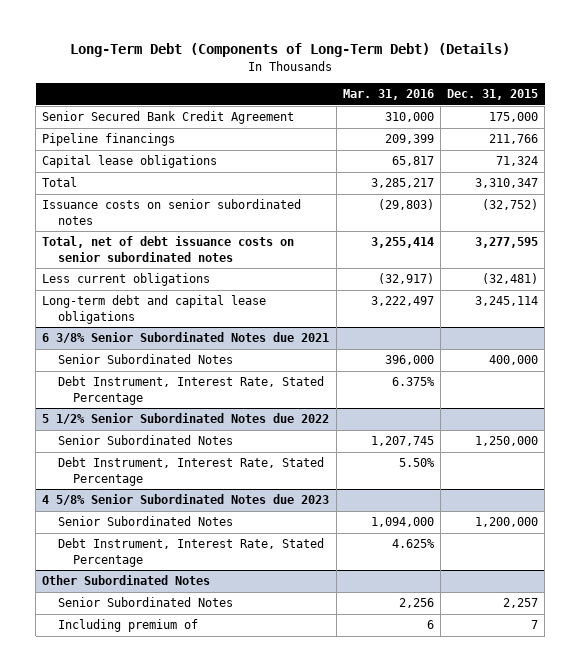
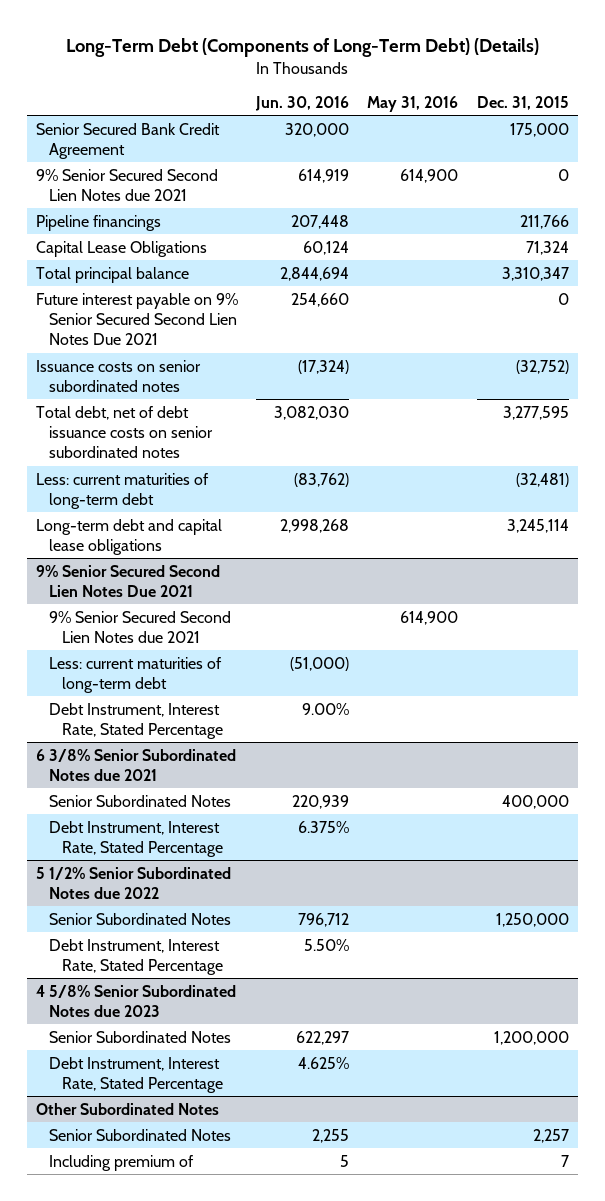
- | Mar. 31, 2016 | Dec. 31, 2015
+ | Jun. 30, 2016 | May 31, 2016 | Dec. 31, 2015
+ 9% Senior Secured Second Lien Notes due 2021 | 614,919 | 614,900 | 0
- Capital lease obligations | 65,817 | 71,324
- Total | 3,285,217 | 3,310,347
+ Capital Lease Obligations | 60,124 | | 71,324
+ Total principal balance | 2,844,694 | | 3,310,347
+ Future interest payable on 9% Senior Secured Second Lien Notes Due 2021 | 254,660 | | 0
- Total, net of debt issuance costs on senior subordinated notes | 3,255,414 | 3,277,595
- Less current obligations | (32,917) | (32,481)
+ Total debt, net of debt issuance costs on senior subordinated notes | 3,082,030 | | 3,277,595
+ Less: current maturities of long-term debt | (83,762) | | (32,481)
+ 9% Senior Secured Second Lien Notes Due 2021
+ 9% Senior Secured Second Lien Notes due 2021 | | 614,900 |
+ Less: current maturities of long-term debt | (51,000) | |
+ Debt Instrument, Interest Rate, Stated Percentage | 9.00% | |

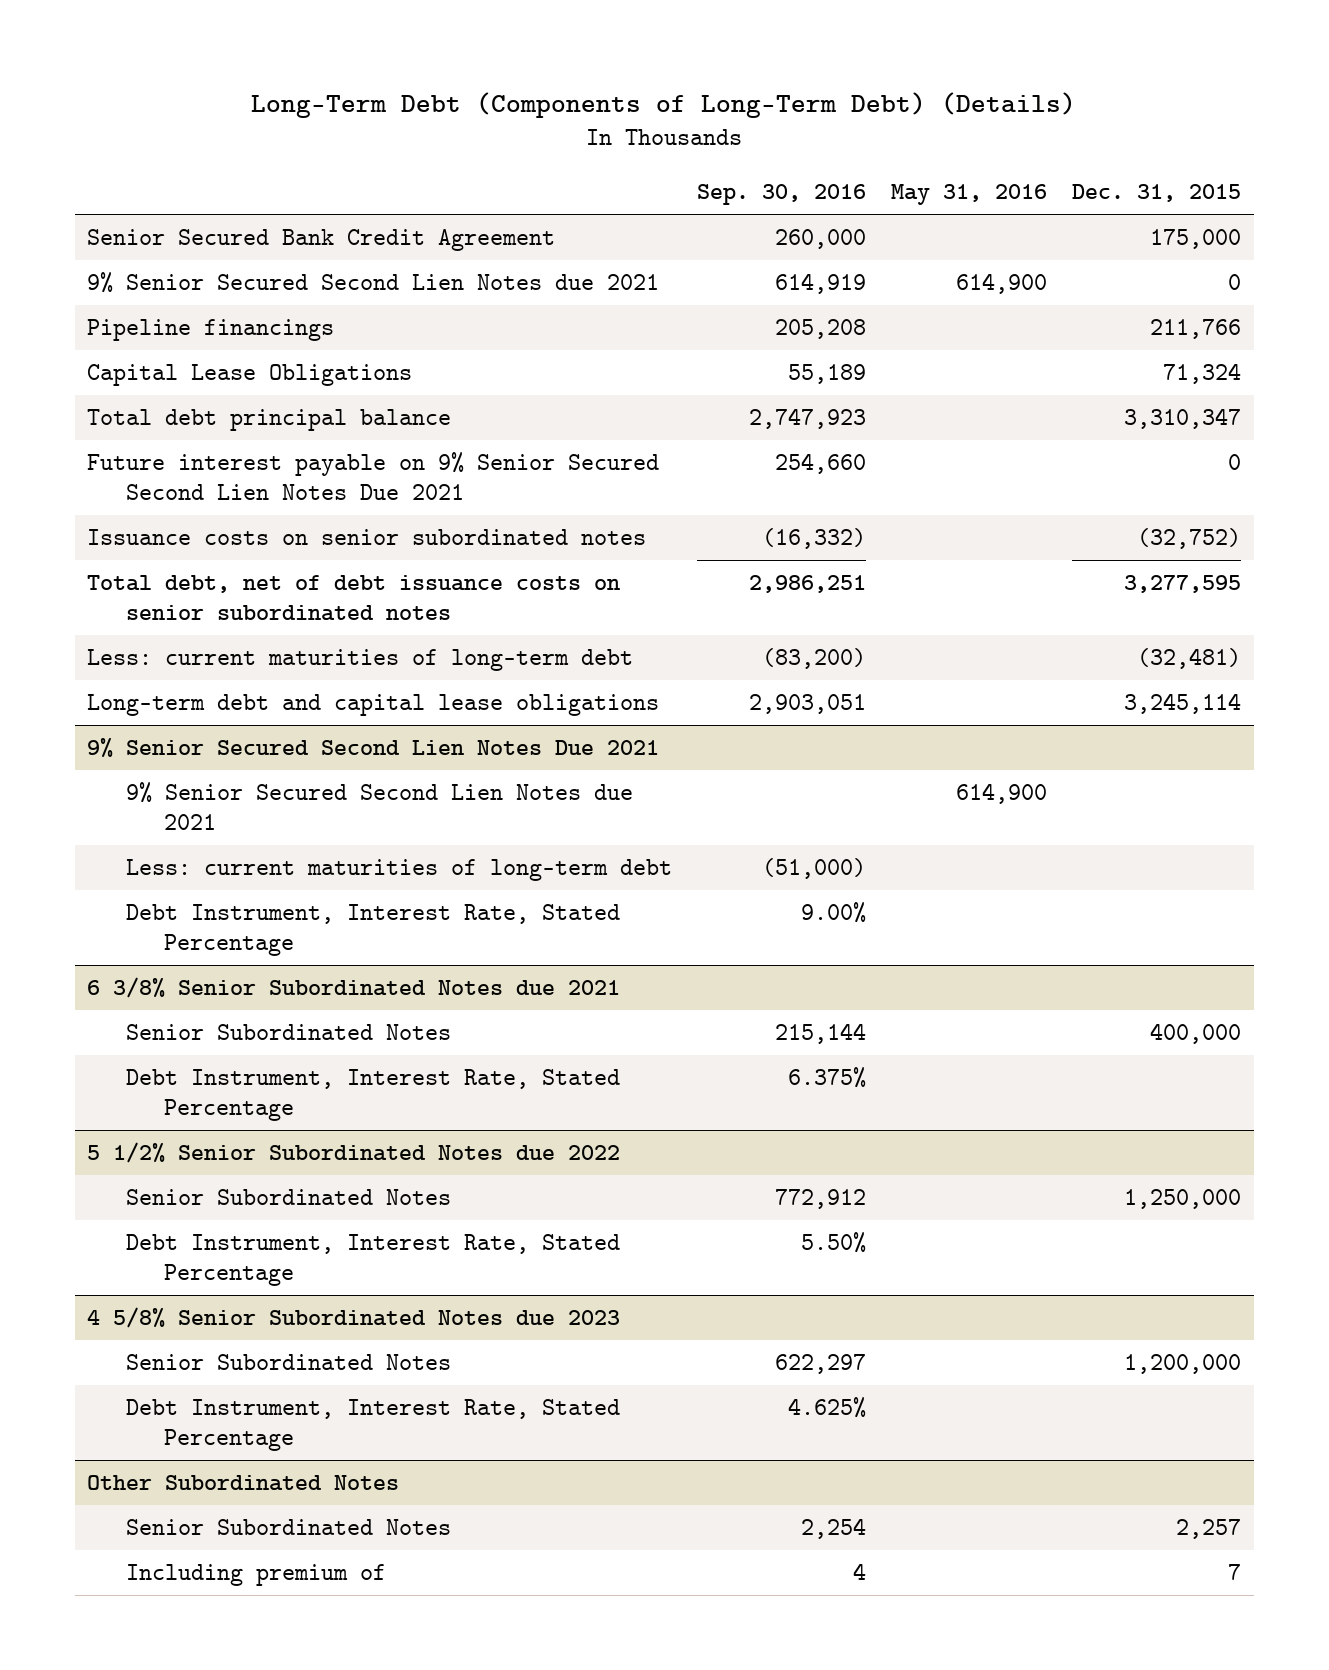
- | Jun. 30, 2016 | May 31, 2016 | Dec. 31, 2015
+ | Sep. 30, 2016 | May 31, 2016 | Dec. 31, 2015
- Total principal balance | 2,844,694 | | 3,310,347
+ Total debt principal balance | 2,747,923 | | 3,310,347

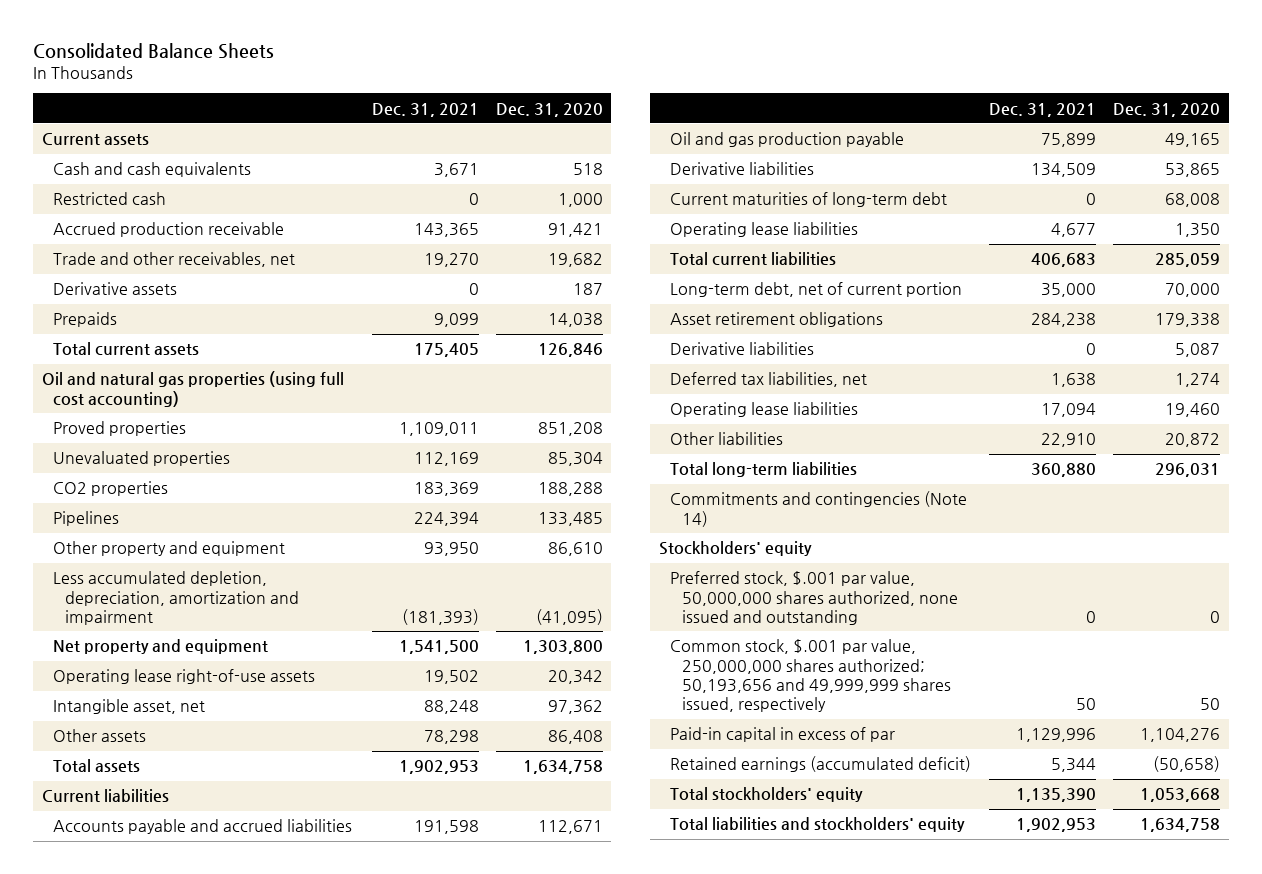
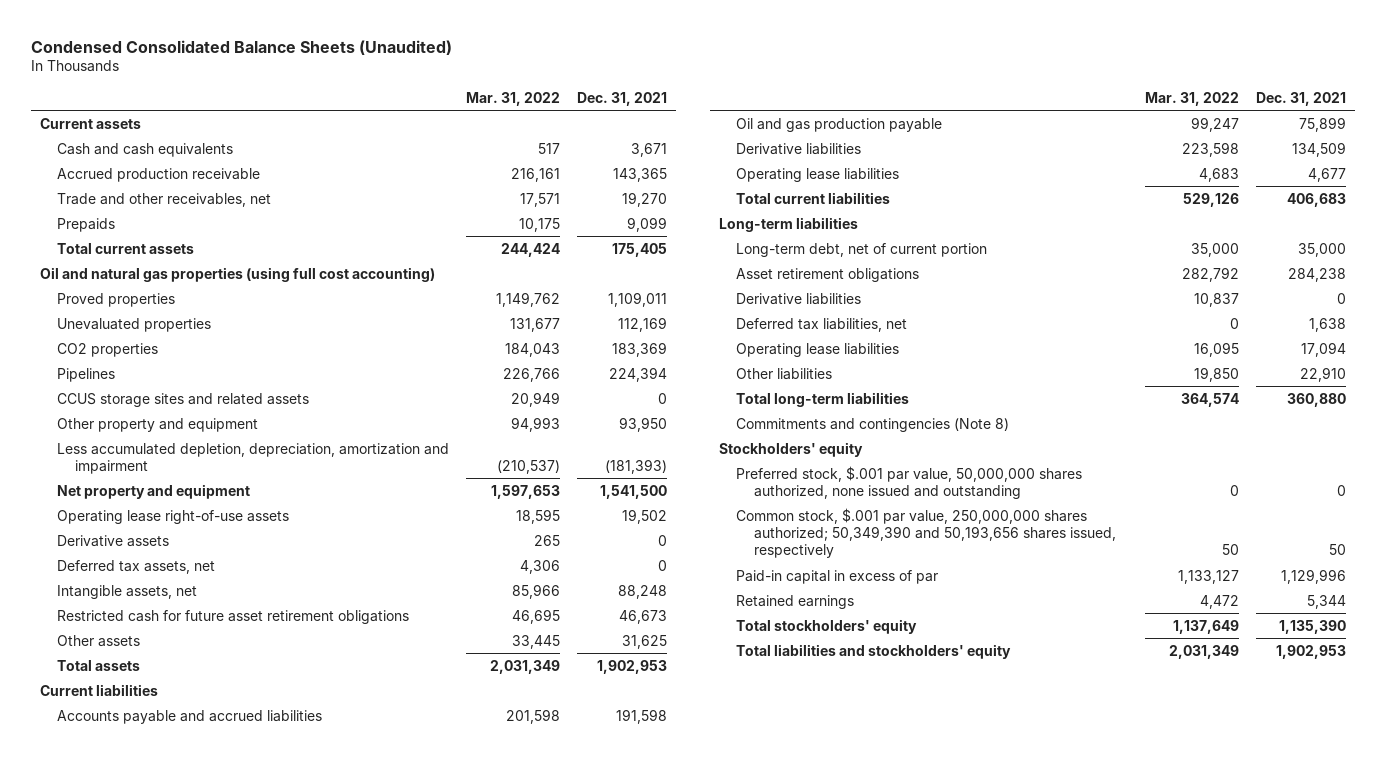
- Consolidated Balance Sheets
+ Condensed Consolidated Balance Sheets (Unaudited)
- | Dec. 31, 2021 | Dec. 31, 2020
+ | Mar. 31, 2022 | Dec. 31, 2021
- Restricted cash | 0 | 1,000
+ CCUS storage sites and related assets | 20,949 | 0
- Intangible asset, net | 88,248 | 97,362
- Other assets | 78,298 | 86,408
moved down: Derivative assets | 265 | 0
+ Deferred tax assets, net | 4,306 | 0
+ Intangible assets, net | 85,966 | 88,248
+ Restricted cash for future asset retirement obligations | 46,695 | 46,673
+ Other assets | 33,445 | 31,625
- Current maturities of long-term debt | 0 | 68,008
+ Long-term liabilities
- Commitments and contingencies (Note 14)
+ Commitments and contingencies (Note 8)
- Common stock, $.001 par value, 250,000,000 shares authorized; 50,193,656 and 49,999,999 shares issued, respectively | 50 | 50
+ Common stock, $.001 par value, 250,000,000 shares authorized; 50,349,390 and 50,193,656 shares issued, respectively | 50 | 50
- Retained earnings (accumulated deficit) | 5,344 | (50,658)
+ Retained earnings | 4,472 | 5,344

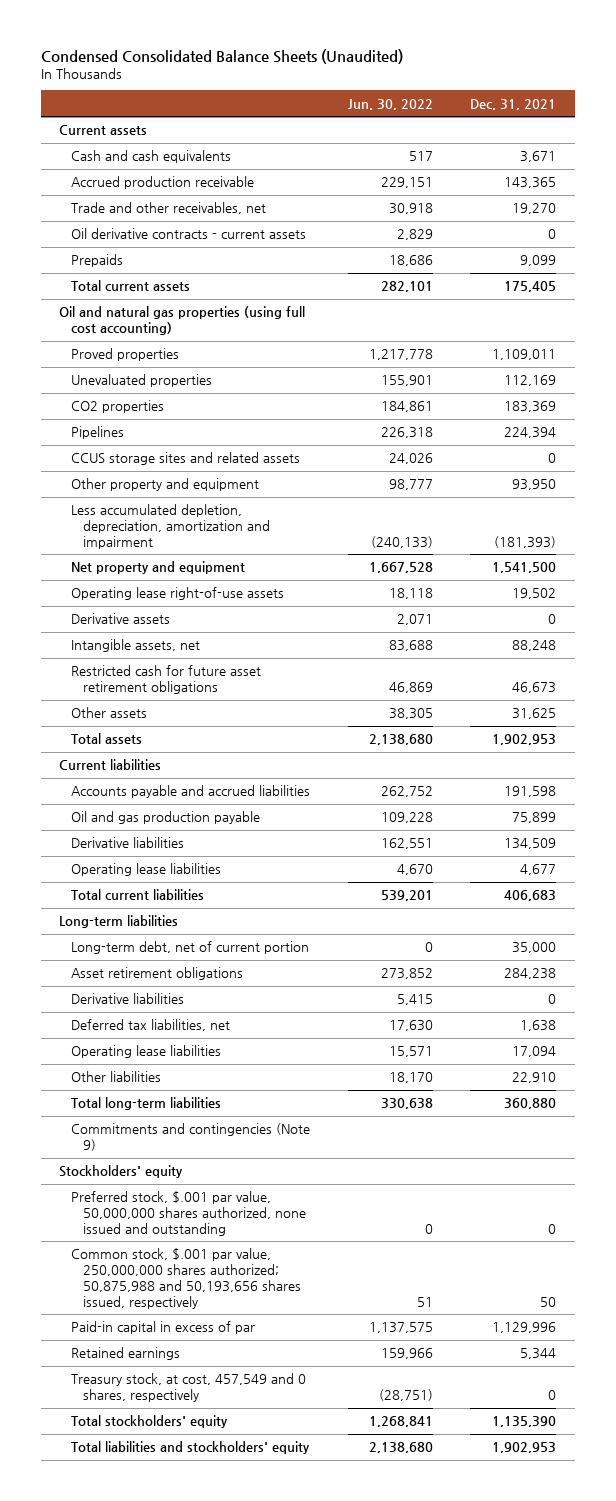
- | Mar. 31, 2022 | Dec. 31, 2021
+ | Jun. 30, 2022 | Dec. 31, 2021
+ Oil derivative contracts - current assets | 2,829 | 0
- Deferred tax assets, net | 4,306 | 0
- Commitments and contingencies (Note 8)
+ Commitments and contingencies (Note 9)
- Common stock, $.001 par value, 250,000,000 shares authorized; 50,349,390 and 50,193,656 shares issued, respectively | 50 | 50
+ Common stock, $.001 par value, 250,000,000 shares authorized; 50,875,988 and 50,193,656 shares issued, respectively | 51 | 50
+ Treasury stock, at cost, 457,549 and 0 shares, respectively | (28,751) | 0

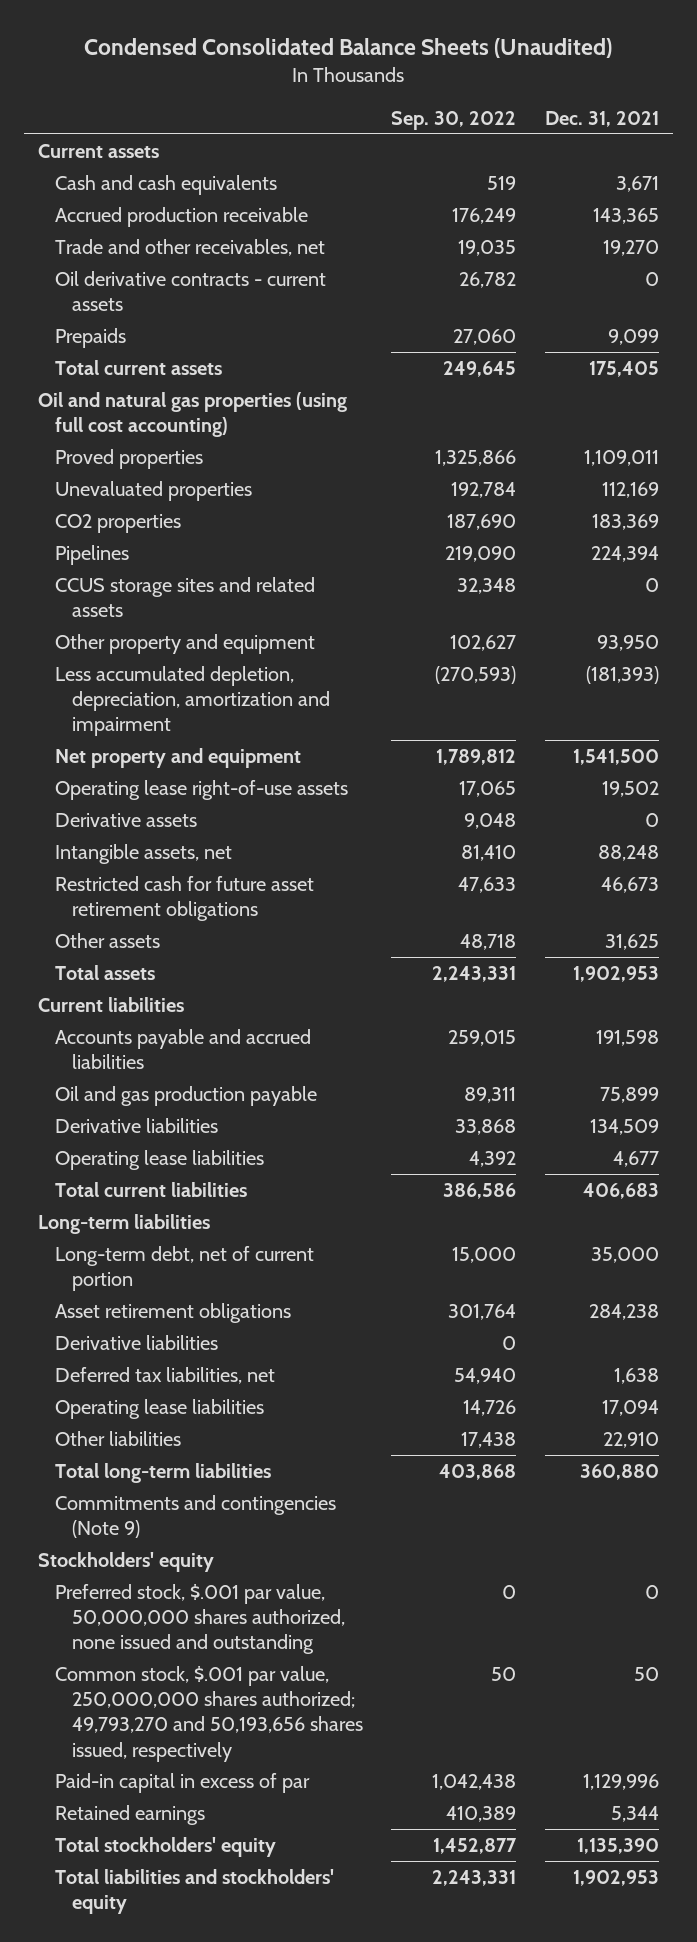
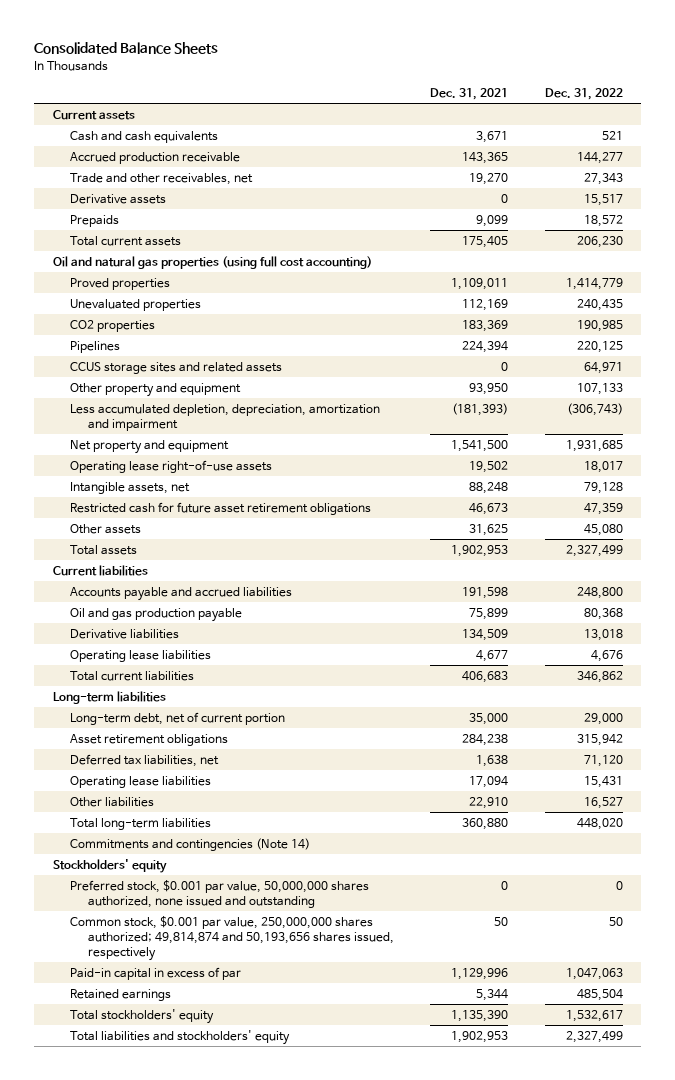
- Condensed Consolidated Balance Sheets (Unaudited)
+ Consolidated Balance Sheets
- | Sep. 30, 2022 | Dec. 31, 2021
+ | Dec. 31, 2021 | Dec. 31, 2022
- Oil derivative contracts - current assets | 26,782 | 0
moved up: Derivative assets | 0 | 15,517
- Derivative liabilities | 0 |
- Commitments and contingencies (Note 9)
+ Commitments and contingencies (Note 14)
- Preferred stock, $.001 par value, 50,000,000 shares authorized, none issued and outstanding | 0 | 0
- Common stock, $.001 par value, 250,000,000 shares authorized; 49,793,270 and 50,193,656 shares issued, respectively | 50 | 50
+ Preferred stock, $0.001 par value, 50,000,000 shares authorized, none issued and outstanding | 0 | 0
+ Common stock, $0.001 par value, 250,000,000 shares authorized; 49,814,874 and 50,193,656 shares issued, respectively | 50 | 50

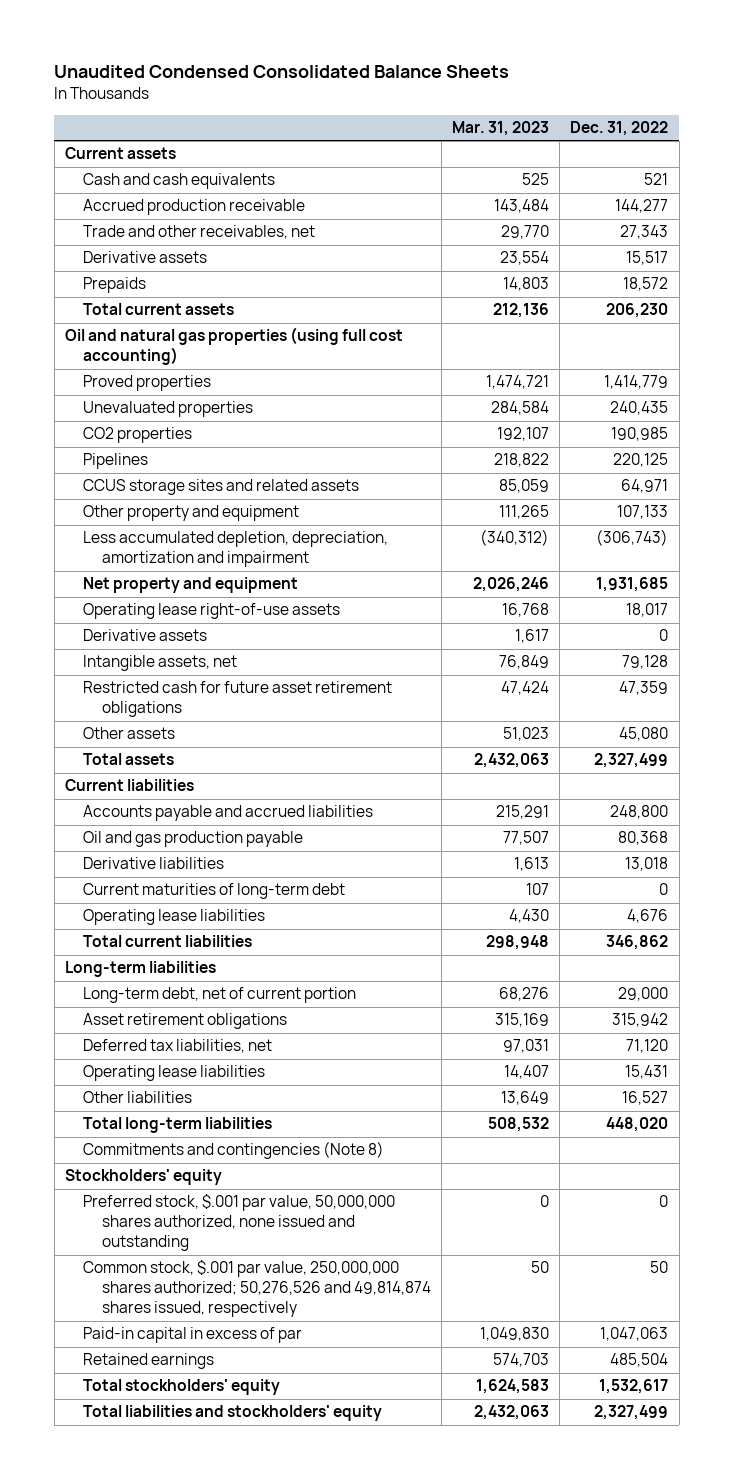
- Consolidated Balance Sheets
+ Unaudited Condensed Consolidated Balance Sheets
- | Dec. 31, 2021 | Dec. 31, 2022
+ | Mar. 31, 2023 | Dec. 31, 2022
+ Derivative assets | 1,617 | 0
+ Current maturities of long-term debt | 107 | 0
- Commitments and contingencies (Note 14)
+ Commitments and contingencies (Note 8)
- Preferred stock, $0.001 par value, 50,000,000 shares authorized, none issued and outstanding | 0 | 0
- Common stock, $0.001 par value, 250,000,000 shares authorized; 49,814,874 and 50,193,656 shares issued, respectively | 50 | 50
+ Preferred stock, $.001 par value, 50,000,000 shares authorized, none issued and outstanding | 0 | 0
+ Common stock, $.001 par value, 250,000,000 shares authorized; 50,276,526 and 49,814,874 shares issued, respectively | 50 | 50

